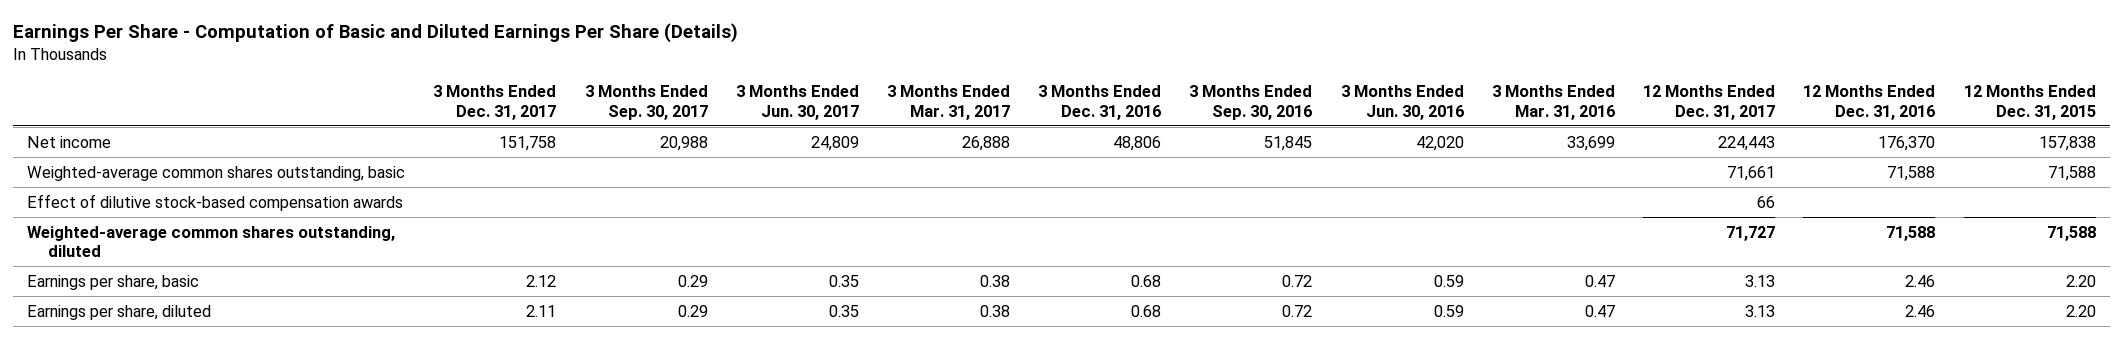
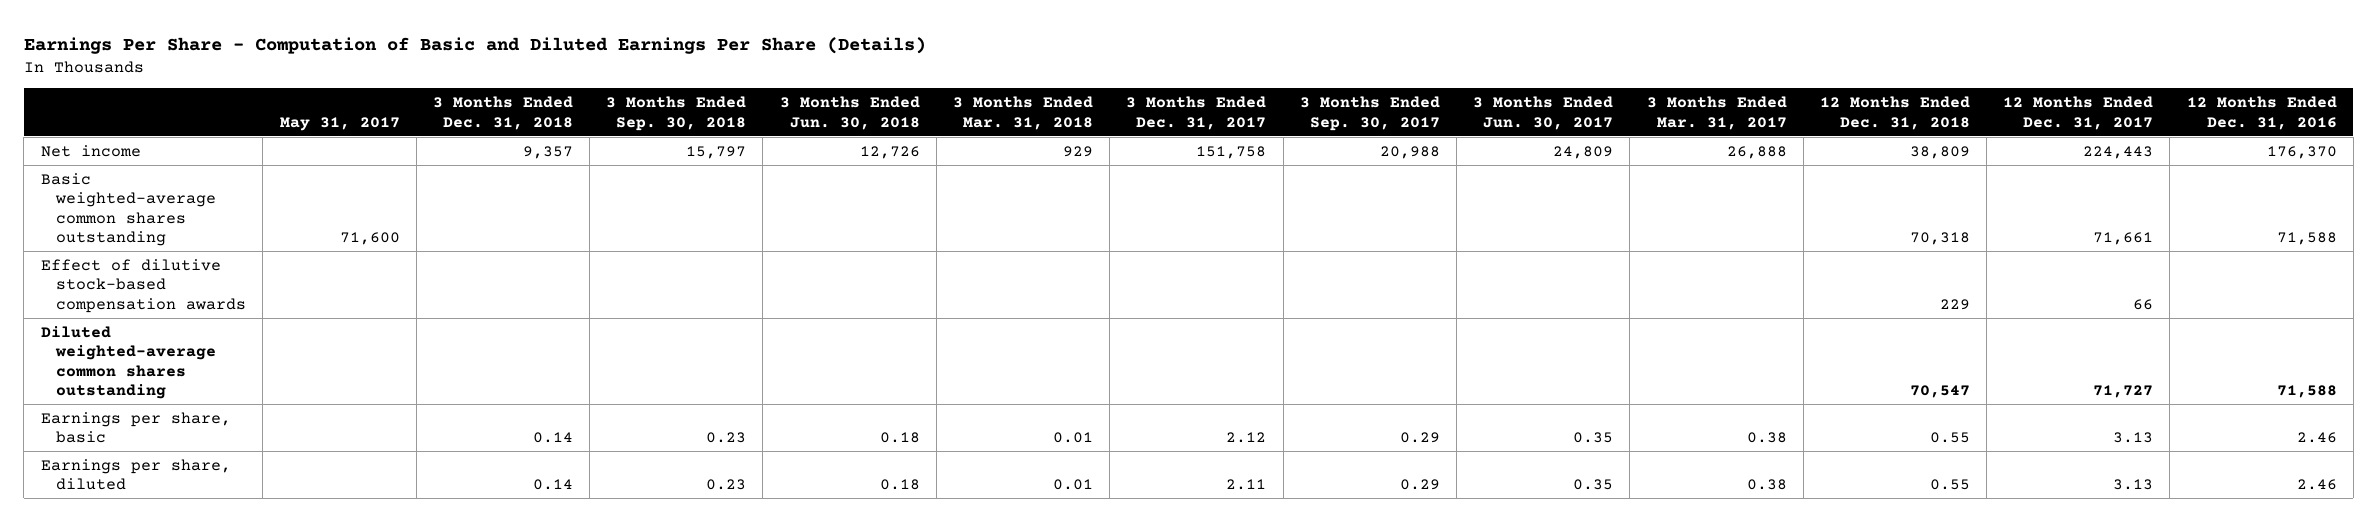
- | 3 Months Ended Dec. 31, 2017 | 3 Months Ended Sep. 30, 2017 | 3 Months Ended Jun. 30, 2017 | 3 Months Ended Mar. 31, 2017 | 3 Months Ended Dec. 31, 2016 | 3 Months Ended Sep. 30, 2016 | 3 Months Ended Jun. 30, 2016 | 3 Months Ended Mar. 31, 2016 | 12 Months Ended Dec. 31, 2017 | 12 Months Ended Dec. 31, 2016 | 12 Months Ended Dec. 31, 2015
+ | May 31, 2017 | 3 Months Ended Dec. 31, 2018 | 3 Months Ended Sep. 30, 2018 | 3 Months Ended Jun. 30, 2018 | 3 Months Ended Mar. 31, 2018 | 3 Months Ended Dec. 31, 2017 | 3 Months Ended Sep. 30, 2017 | 3 Months Ended Jun. 30, 2017 | 3 Months Ended Mar. 31, 2017 | 12 Months Ended Dec. 31, 2018 | 12 Months Ended Dec. 31, 2017 | 12 Months Ended Dec. 31, 2016
- Weighted-average common shares outstanding, basic | | | | | | | | | 71,661 | 71,588 | 71,588
+ Basic weighted-average common shares outstanding | 71,600 | | | | | | | | | 70,318 | 71,661 | 71,588
- Weighted-average common shares outstanding, diluted | | | | | | | | | 71,727 | 71,588 | 71,588
+ Diluted weighted-average common shares outstanding | | | | | | | | | | 70,547 | 71,727 | 71,588

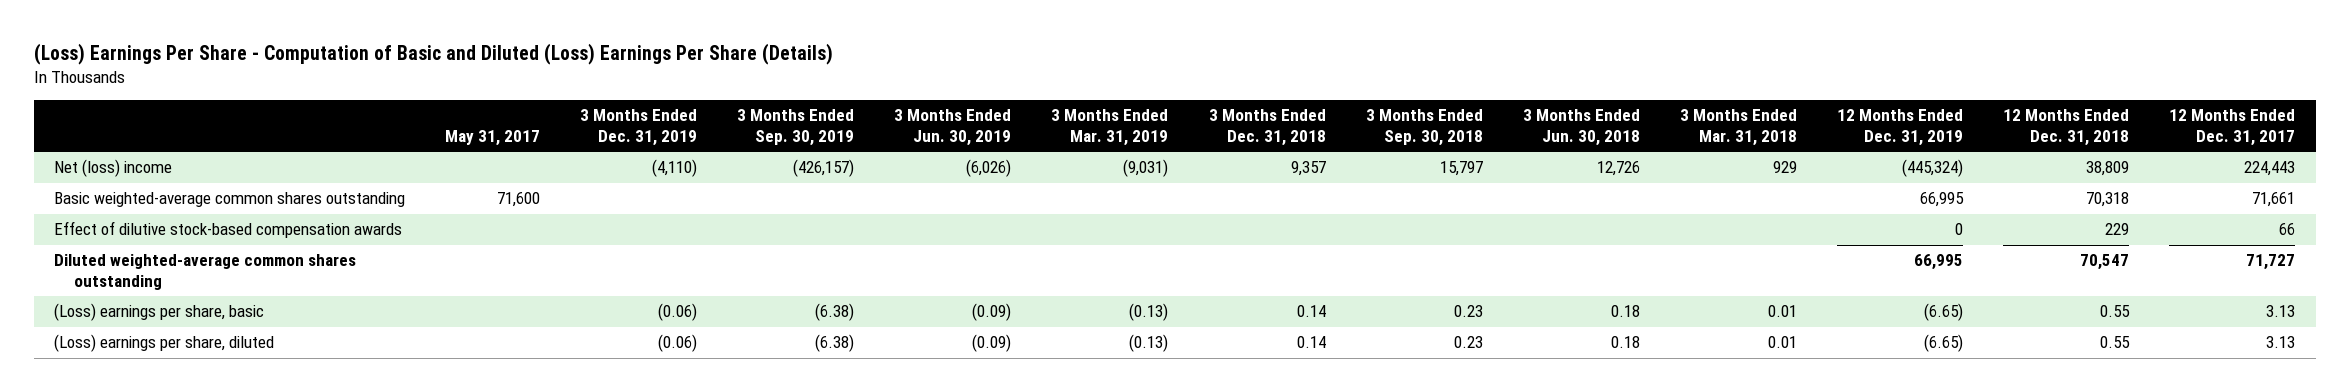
- Earnings Per Share - Computation of Basic and Diluted Earnings Per Share (Details)
+ (Loss) Earnings Per Share - Computation of Basic and Diluted (Loss) Earnings Per Share (Details)
- | May 31, 2017 | 3 Months Ended Dec. 31, 2018 | 3 Months Ended Sep. 30, 2018 | 3 Months Ended Jun. 30, 2018 | 3 Months Ended Mar. 31, 2018 | 3 Months Ended Dec. 31, 2017 | 3 Months Ended Sep. 30, 2017 | 3 Months Ended Jun. 30, 2017 | 3 Months Ended Mar. 31, 2017 | 12 Months Ended Dec. 31, 2018 | 12 Months Ended Dec. 31, 2017 | 12 Months Ended Dec. 31, 2016
+ | May 31, 2017 | 3 Months Ended Dec. 31, 2019 | 3 Months Ended Sep. 30, 2019 | 3 Months Ended Jun. 30, 2019 | 3 Months Ended Mar. 31, 2019 | 3 Months Ended Dec. 31, 2018 | 3 Months Ended Sep. 30, 2018 | 3 Months Ended Jun. 30, 2018 | 3 Months Ended Mar. 31, 2018 | 12 Months Ended Dec. 31, 2019 | 12 Months Ended Dec. 31, 2018 | 12 Months Ended Dec. 31, 2017
- Net income | | 9,357 | 15,797 | 12,726 | 929 | 151,758 | 20,988 | 24,809 | 26,888 | 38,809 | 224,443 | 176,370
+ Net (loss) income | | (4,110) | (426,157) | (6,026) | (9,031) | 9,357 | 15,797 | 12,726 | 929 | (445,324) | 38,809 | 224,443
- Earnings per share, basic | | 0.14 | 0.23 | 0.18 | 0.01 | 2.12 | 0.29 | 0.35 | 0.38 | 0.55 | 3.13 | 2.46
- Earnings per share, diluted | | 0.14 | 0.23 | 0.18 | 0.01 | 2.11 | 0.29 | 0.35 | 0.38 | 0.55 | 3.13 | 2.46
+ (Loss) earnings per share, basic | | (0.06) | (6.38) | (0.09) | (0.13) | 0.14 | 0.23 | 0.18 | 0.01 | (6.65) | 0.55 | 3.13
+ (Loss) earnings per share, diluted | | (0.06) | (6.38) | (0.09) | (0.13) | 0.14 | 0.23 | 0.18 | 0.01 | (6.65) | 0.55 | 3.13

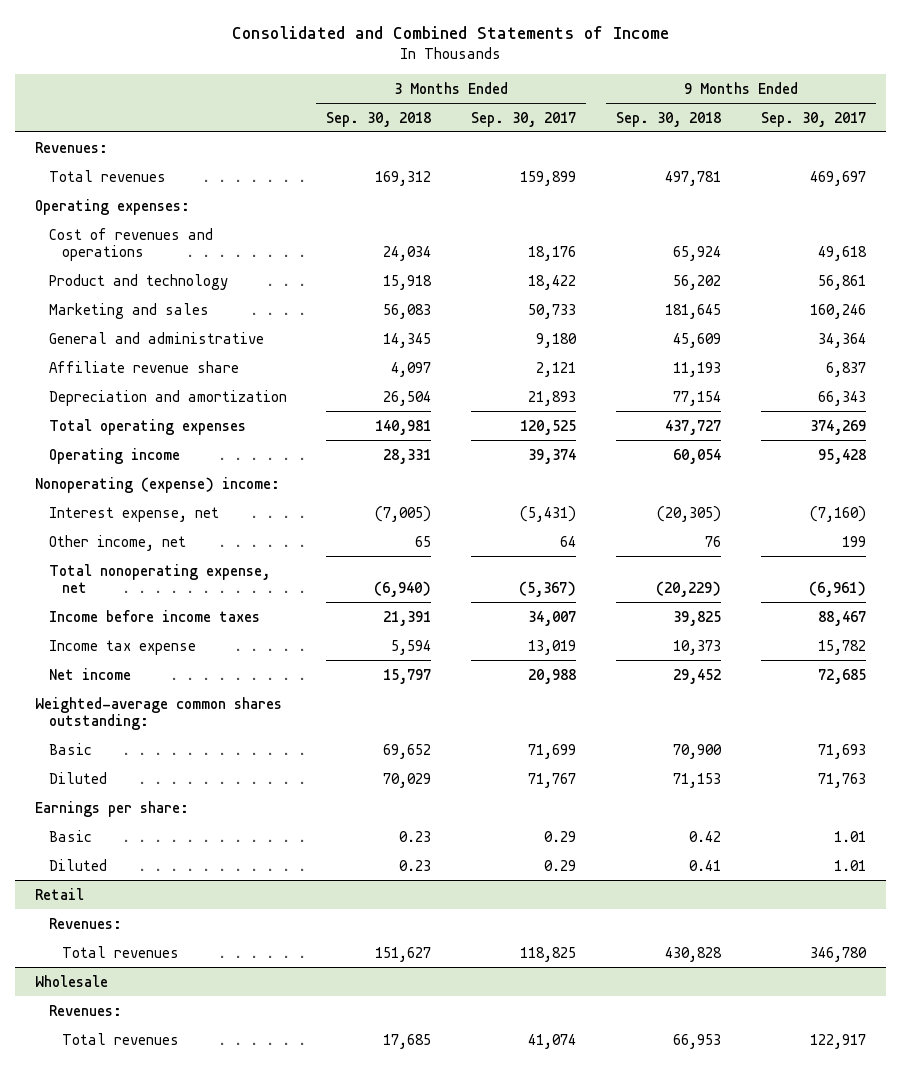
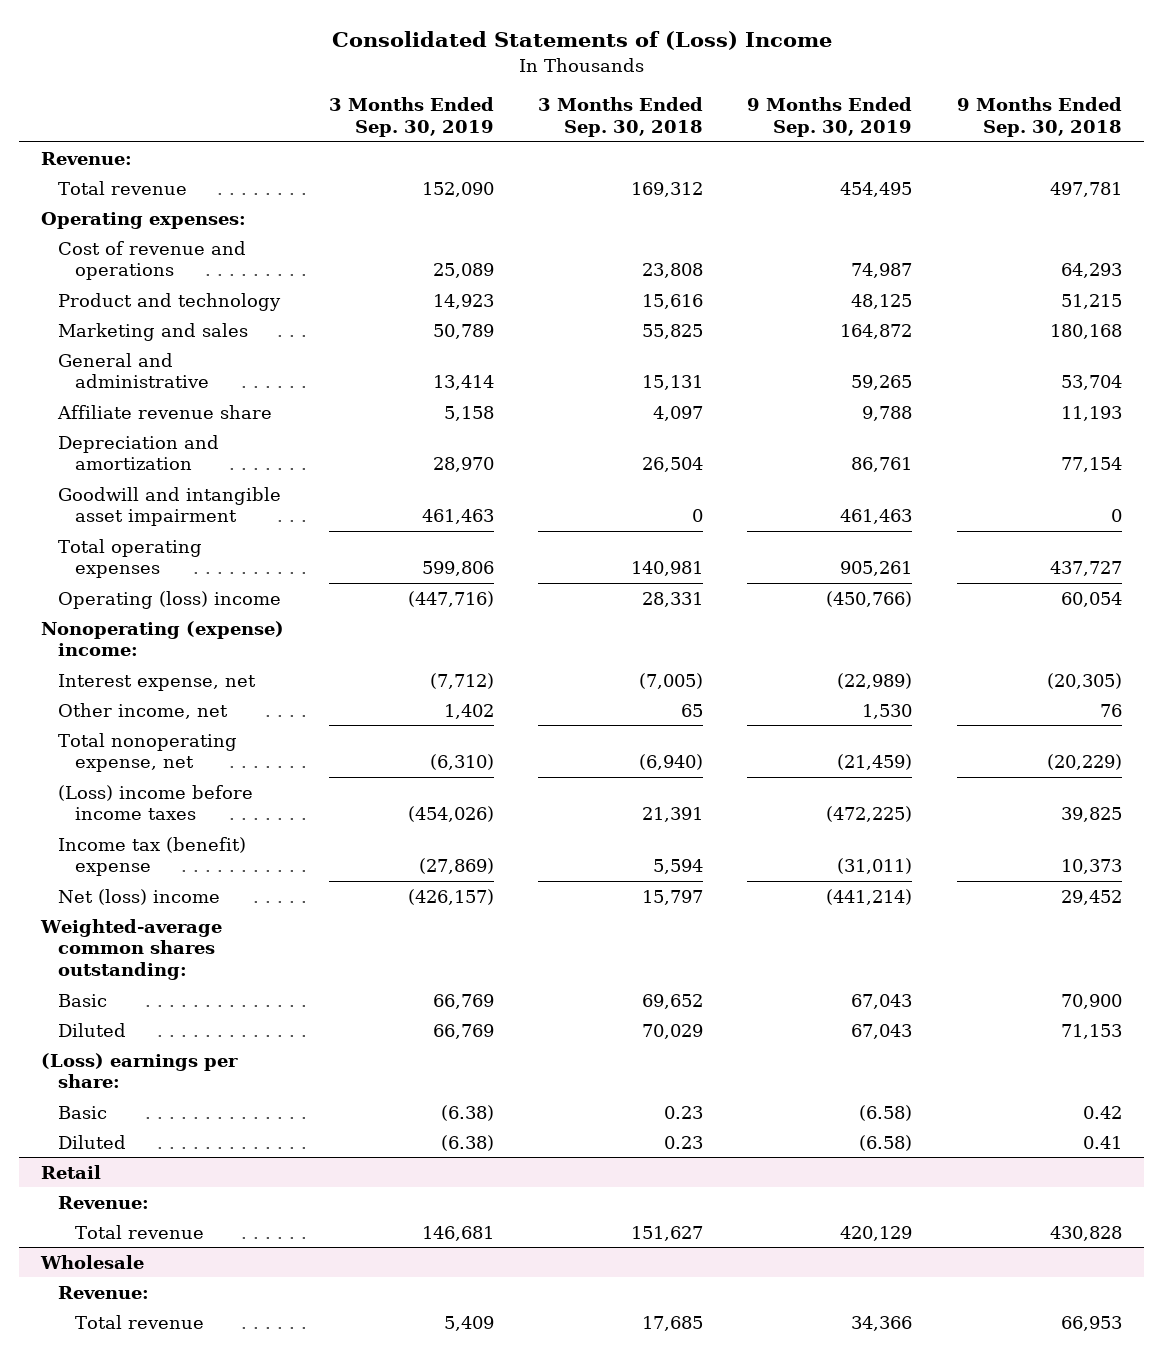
- Consolidated and Combined Statements of Income
+ Consolidated Statements of (Loss) Income
- | 3 Months Ended Sep. 30, 2018 | 3 Months Ended Sep. 30, 2017 | 9 Months Ended Sep. 30, 2018 | 9 Months Ended Sep. 30, 2017
+ | 3 Months Ended Sep. 30, 2019 | 3 Months Ended Sep. 30, 2018 | 9 Months Ended Sep. 30, 2019 | 9 Months Ended Sep. 30, 2018
- Revenues:
- Total revenues | 169,312 | 159,899 | 497,781 | 469,697
+ Revenue:
+ Total revenue | 152,090 | 169,312 | 454,495 | 497,781
- Cost of revenues and operations | 24,034 | 18,176 | 65,924 | 49,618
- Product and technology | 15,918 | 18,422 | 56,202 | 56,861
- Marketing and sales | 56,083 | 50,733 | 181,645 | 160,246
- General and administrative | 14,345 | 9,180 | 45,609 | 34,364
+ Cost of revenue and operations | 25,089 | 23,808 | 74,987 | 64,293
+ Product and technology | 14,923 | 15,616 | 48,125 | 51,215
+ Marketing and sales | 50,789 | 55,825 | 164,872 | 180,168
+ General and administrative | 13,414 | 15,131 | 59,265 | 53,704
+ Goodwill and intangible asset impairment | 461,463 | 0 | 461,463 | 0
- Operating income | 28,331 | 39,374 | 60,054 | 95,428
+ Operating (loss) income | (447,716) | 28,331 | (450,766) | 60,054
- Income before income taxes | 21,391 | 34,007 | 39,825 | 88,467
- Income tax expense | 5,594 | 13,019 | 10,373 | 15,782
- Net income | 15,797 | 20,988 | 29,452 | 72,685
+ (Loss) income before income taxes | (454,026) | 21,391 | (472,225) | 39,825
+ Income tax (benefit) expense | (27,869) | 5,594 | (31,011) | 10,373
+ Net (loss) income | (426,157) | 15,797 | (441,214) | 29,452
- Earnings per share:
+ (Loss) earnings per share:
@ Retail
- Revenues:
- Total revenues | 151,627 | 118,825 | 430,828 | 346,780
+ Revenue:
+ Total revenue | 146,681 | 151,627 | 420,129 | 430,828
@ Wholesale
- Revenues:
- Total revenues | 17,685 | 41,074 | 66,953 | 122,917
+ Revenue:
+ Total revenue | 5,409 | 17,685 | 34,366 | 66,953

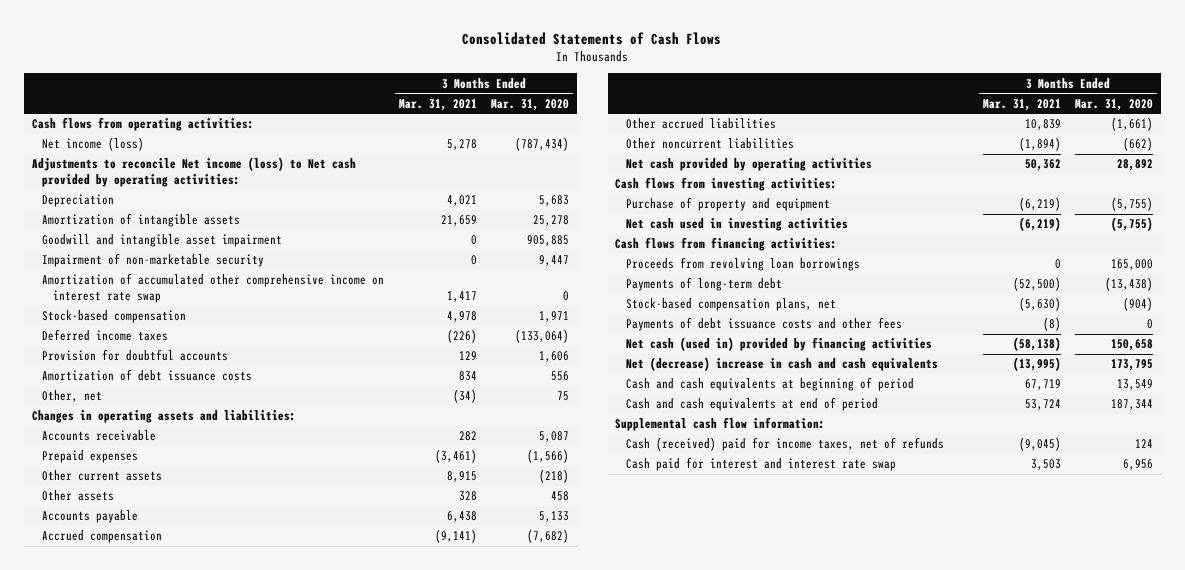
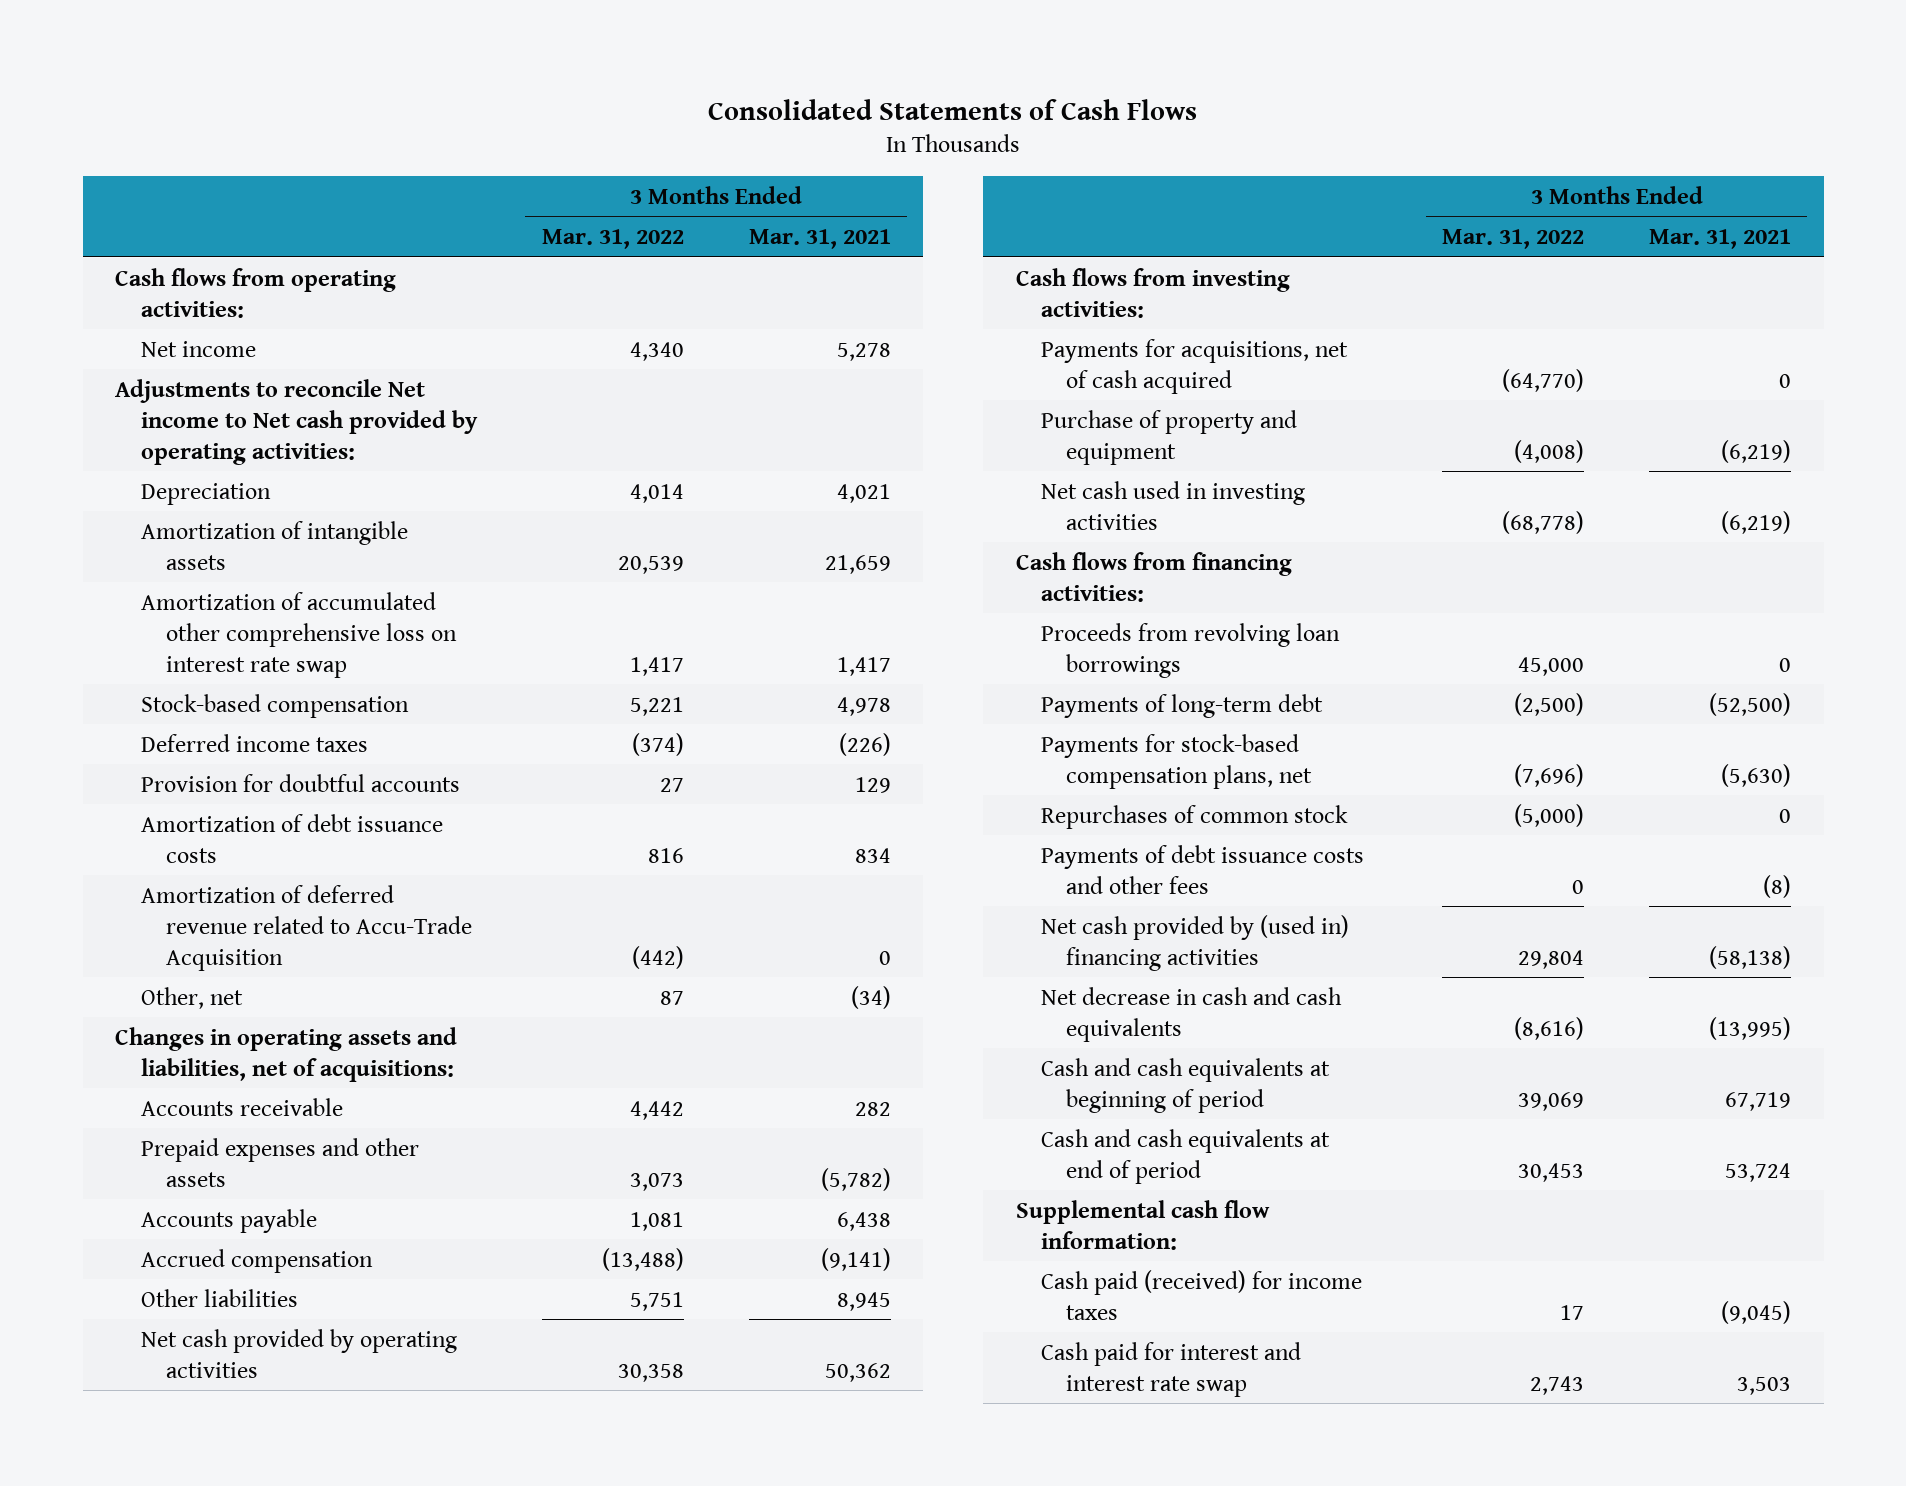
- | 3 Months Ended Mar. 31, 2021 | 3 Months Ended Mar. 31, 2020
+ | 3 Months Ended Mar. 31, 2022 | 3 Months Ended Mar. 31, 2021
- Net income (loss) | 5,278 | (787,434)
- Adjustments to reconcile Net income (loss) to Net cash provided by operating activities:
+ Net income | 4,340 | 5,278
+ Adjustments to reconcile Net income to Net cash provided by operating activities:
- Goodwill and intangible asset impairment | 0 | 905,885
- Impairment of non-marketable security | 0 | 9,447
- Amortization of accumulated other comprehensive income on interest rate swap | 1,417 | 0
+ Amortization of accumulated other comprehensive loss on interest rate swap | 1,417 | 1,417
+ Amortization of deferred revenue related to Accu-Trade Acquisition | (442) | 0
- Changes in operating assets and liabilities:
+ Changes in operating assets and liabilities, net of acquisitions:
- Prepaid expenses | (3,461) | (1,566)
- Other current assets | 8,915 | (218)
- Other assets | 328 | 458
+ Prepaid expenses and other assets | 3,073 | (5,782)
- Other accrued liabilities | 10,839 | (1,661)
- Other noncurrent liabilities | (1,894) | (662)
+ Other liabilities | 5,751 | 8,945
+ Payments for acquisitions, net of cash acquired | (64,770) | 0
- Stock-based compensation plans, net | (5,630) | (904)
+ Payments for stock-based compensation plans, net | (7,696) | (5,630)
+ Repurchases of common stock | (5,000) | 0
- Net cash (used in) provided by financing activities | (58,138) | 150,658
- Net (decrease) increase in cash and cash equivalents | (13,995) | 173,795
+ Net cash provided by (used in) financing activities | 29,804 | (58,138)
+ Net decrease in cash and cash equivalents | (8,616) | (13,995)
- Cash (received) paid for income taxes, net of refunds | (9,045) | 124
+ Cash paid (received) for income taxes | 17 | (9,045)

